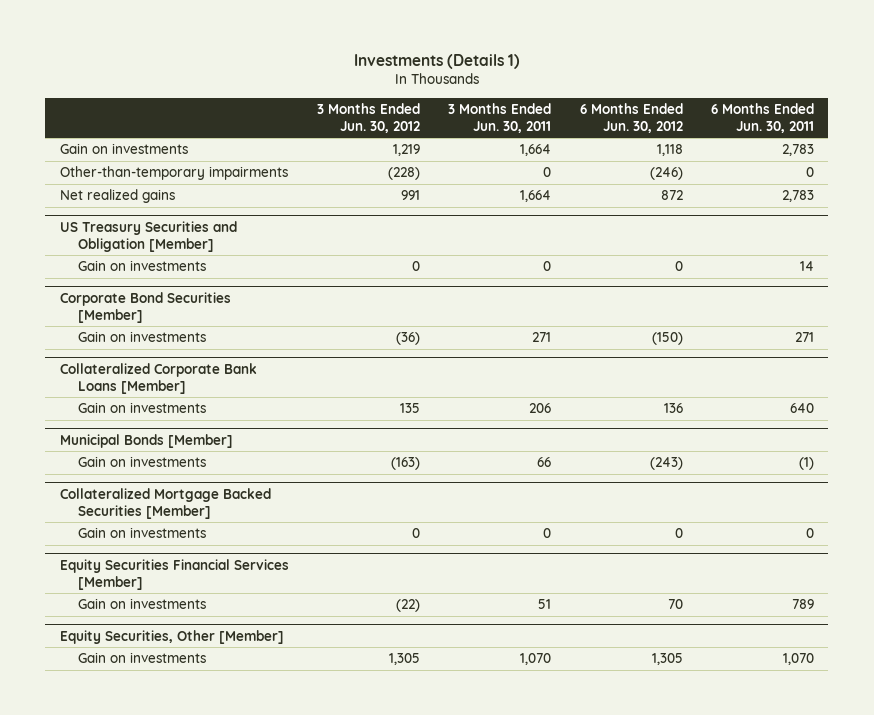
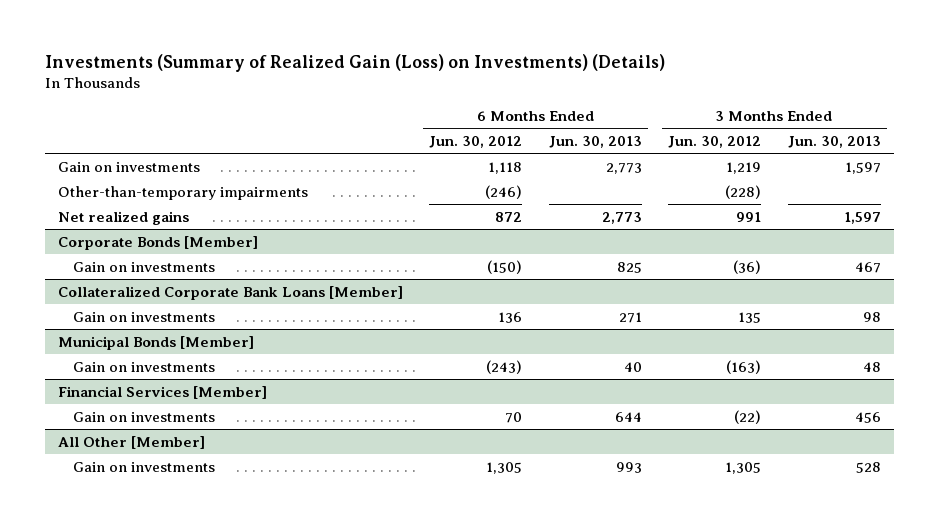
- Investments (Details 1)
+ Investments (Summary of Realized Gain (Loss) on Investments) (Details)
- | 3 Months Ended Jun. 30, 2012 | 3 Months Ended Jun. 30, 2011 | 6 Months Ended Jun. 30, 2012 | 6 Months Ended Jun. 30, 2011
+ | 6 Months Ended Jun. 30, 2012 | 6 Months Ended Jun. 30, 2013 | 3 Months Ended Jun. 30, 2012 | 3 Months Ended Jun. 30, 2013
- US Treasury Securities and Obligation [Member]
- Gain on investments | 0 | 0 | 0 | 14
- Corporate Bond Securities [Member]
+ Corporate Bonds [Member]
- Collateralized Mortgage Backed Securities [Member]
- Gain on investments | 0 | 0 | 0 | 0
- Equity Securities Financial Services [Member]
+ Financial Services [Member]
- Equity Securities, Other [Member]
+ All Other [Member]

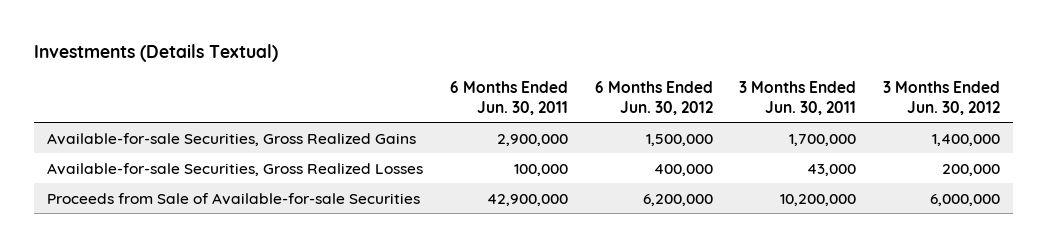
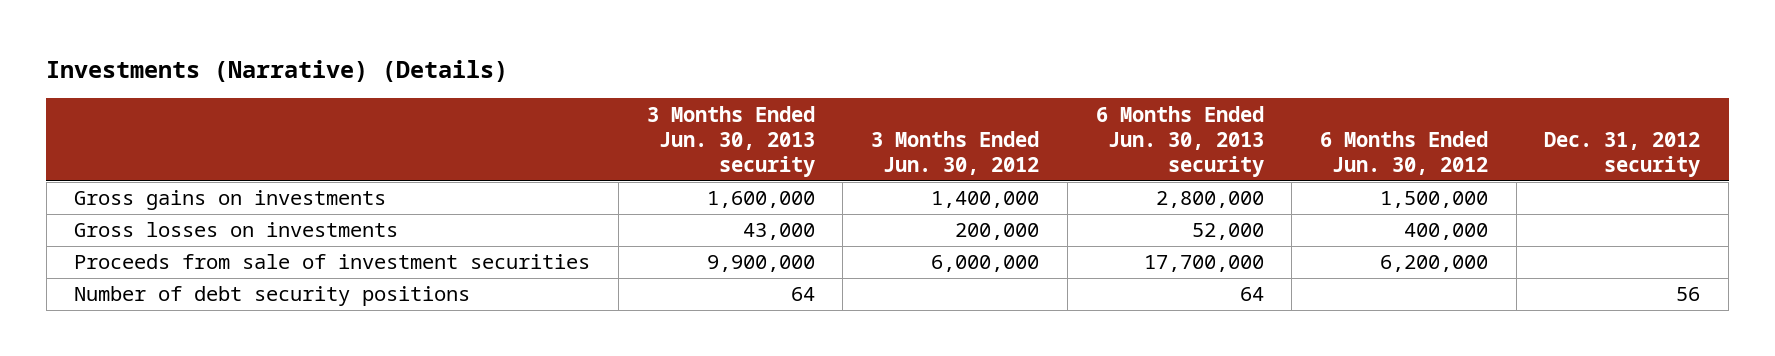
- Investments (Details Textual)
+ Investments (Narrative) (Details)
- | 6 Months Ended Jun. 30, 2011 | 6 Months Ended Jun. 30, 2012 | 3 Months Ended Jun. 30, 2011 | 3 Months Ended Jun. 30, 2012
+ | 3 Months Ended Jun. 30, 2013 security | 3 Months Ended Jun. 30, 2012 | 6 Months Ended Jun. 30, 2013 security | 6 Months Ended Jun. 30, 2012 | Dec. 31, 2012 security
- Available-for-sale Securities, Gross Realized Gains | 2,900,000 | 1,500,000 | 1,700,000 | 1,400,000
- Available-for-sale Securities, Gross Realized Losses | 100,000 | 400,000 | 43,000 | 200,000
- Proceeds from Sale of Available-for-sale Securities | 42,900,000 | 6,200,000 | 10,200,000 | 6,000,000
+ Gross gains on investments | 1,600,000 | 1,400,000 | 2,800,000 | 1,500,000 |
+ Gross losses on investments | 43,000 | 200,000 | 52,000 | 400,000 |
+ Proceeds from sale of investment securities | 9,900,000 | 6,000,000 | 17,700,000 | 6,200,000 |
+ Number of debt security positions | 64 | | 64 | | 56

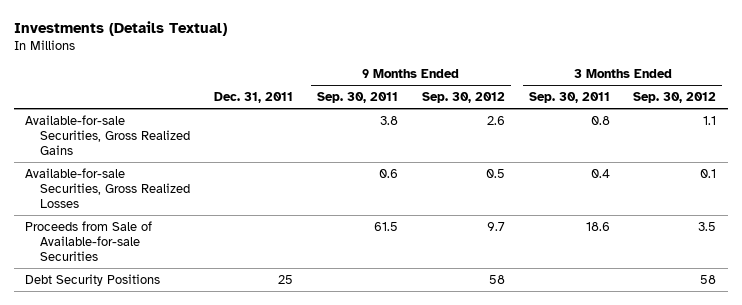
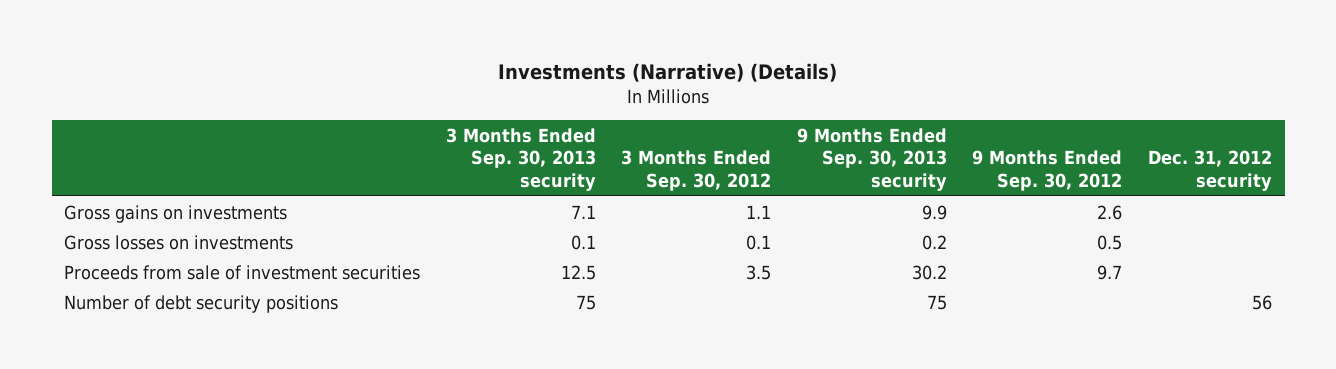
- Investments (Details Textual)
+ Investments (Narrative) (Details)
- | Dec. 31, 2011 | 9 Months Ended Sep. 30, 2011 | 9 Months Ended Sep. 30, 2012 | 3 Months Ended Sep. 30, 2011 | 3 Months Ended Sep. 30, 2012
+ | 3 Months Ended Sep. 30, 2013 security | 3 Months Ended Sep. 30, 2012 | 9 Months Ended Sep. 30, 2013 security | 9 Months Ended Sep. 30, 2012 | Dec. 31, 2012 security
- Available-for-sale Securities, Gross Realized Gains | | 3.8 | 2.6 | 0.8 | 1.1
- Available-for-sale Securities, Gross Realized Losses | | 0.6 | 0.5 | 0.4 | 0.1
- Proceeds from Sale of Available-for-sale Securities | | 61.5 | 9.7 | 18.6 | 3.5
- Debt Security Positions | 25 | | 58 | | 58
+ Gross gains on investments | 7.1 | 1.1 | 9.9 | 2.6 |
+ Gross losses on investments | 0.1 | 0.1 | 0.2 | 0.5 |
+ Proceeds from sale of investment securities | 12.5 | 3.5 | 30.2 | 9.7 |
+ Number of debt security positions | 75 | | 75 | | 56

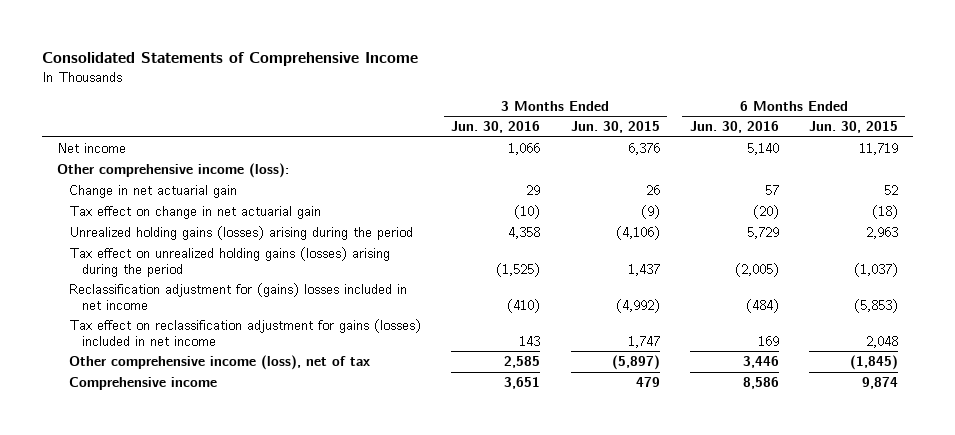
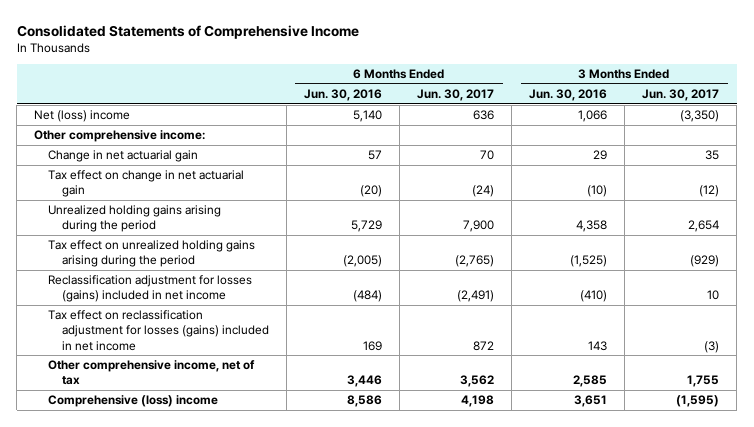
- | 3 Months Ended Jun. 30, 2016 | 3 Months Ended Jun. 30, 2015 | 6 Months Ended Jun. 30, 2016 | 6 Months Ended Jun. 30, 2015
+ | 6 Months Ended Jun. 30, 2016 | 6 Months Ended Jun. 30, 2017 | 3 Months Ended Jun. 30, 2016 | 3 Months Ended Jun. 30, 2017
- Net income | 1,066 | 6,376 | 5,140 | 11,719
- Other comprehensive income (loss):
+ Net (loss) income | 5,140 | 636 | 1,066 | (3,350)
+ Other comprehensive income:
- Unrealized holding gains (losses) arising during the period | 4,358 | (4,106) | 5,729 | 2,963
- Tax effect on unrealized holding gains (losses) arising during the period | (1,525) | 1,437 | (2,005) | (1,037)
- Reclassification adjustment for (gains) losses included in net income | (410) | (4,992) | (484) | (5,853)
- Tax effect on reclassification adjustment for gains (losses) included in net income | 143 | 1,747 | 169 | 2,048
- Other comprehensive income (loss), net of tax | 2,585 | (5,897) | 3,446 | (1,845)
- Comprehensive income | 3,651 | 479 | 8,586 | 9,874
+ Unrealized holding gains arising during the period | 5,729 | 7,900 | 4,358 | 2,654
+ Tax effect on unrealized holding gains arising during the period | (2,005) | (2,765) | (1,525) | (929)
+ Reclassification adjustment for losses (gains) included in net income | (484) | (2,491) | (410) | 10
+ Tax effect on reclassification adjustment for losses (gains) included in net income | 169 | 872 | 143 | (3)
+ Other comprehensive income, net of tax | 3,446 | 3,562 | 2,585 | 1,755
+ Comprehensive (loss) income | 8,586 | 4,198 | 3,651 | (1,595)

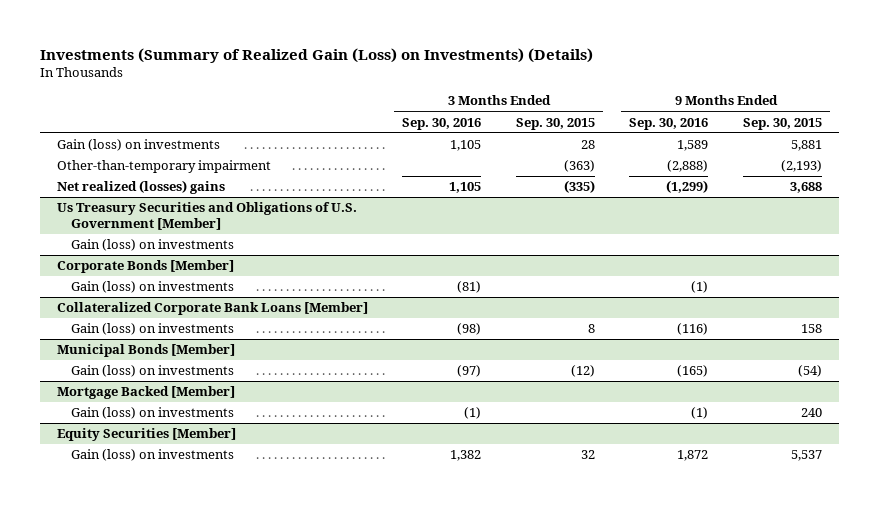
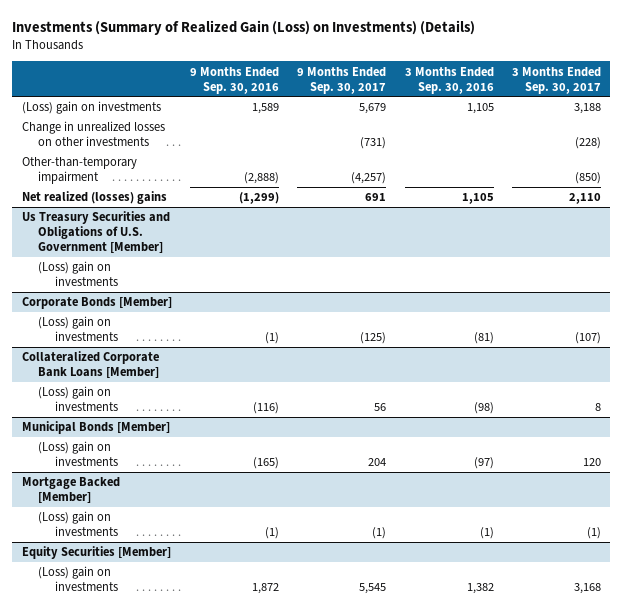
- | 3 Months Ended Sep. 30, 2016 | 3 Months Ended Sep. 30, 2015 | 9 Months Ended Sep. 30, 2016 | 9 Months Ended Sep. 30, 2015
+ | 9 Months Ended Sep. 30, 2016 | 9 Months Ended Sep. 30, 2017 | 3 Months Ended Sep. 30, 2016 | 3 Months Ended Sep. 30, 2017
- Gain (loss) on investments | 1,105 | 28 | 1,589 | 5,881
+ (Loss) gain on investments | 1,589 | 5,679 | 1,105 | 3,188
+ Change in unrealized losses on other investments | | (731) | | (228)
@ Us Treasury Securities and Obligations of U.S. Government [Member]
- Gain (loss) on investments
+ (Loss) gain on investments
@ Corporate Bonds [Member]
- Gain (loss) on investments | (81) | | (1) |
+ (Loss) gain on investments | (1) | (125) | (81) | (107)
@ Collateralized Corporate Bank Loans [Member]
- Gain (loss) on investments | (98) | 8 | (116) | 158
+ (Loss) gain on investments | (116) | 56 | (98) | 8
@ Municipal Bonds [Member]
- Gain (loss) on investments | (97) | (12) | (165) | (54)
+ (Loss) gain on investments | (165) | 204 | (97) | 120
@ Mortgage Backed [Member]
- Gain (loss) on investments | (1) | | (1) | 240
+ (Loss) gain on investments | (1) | (1) | (1) | (1)
@ Equity Securities [Member]
- Gain (loss) on investments | 1,382 | 32 | 1,872 | 5,537
+ (Loss) gain on investments | 1,872 | 5,545 | 1,382 | 3,168

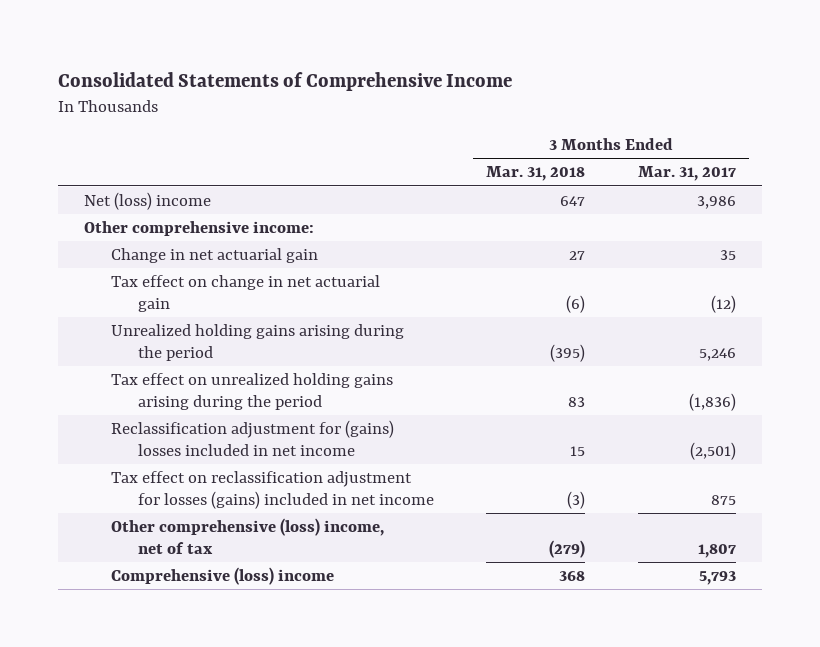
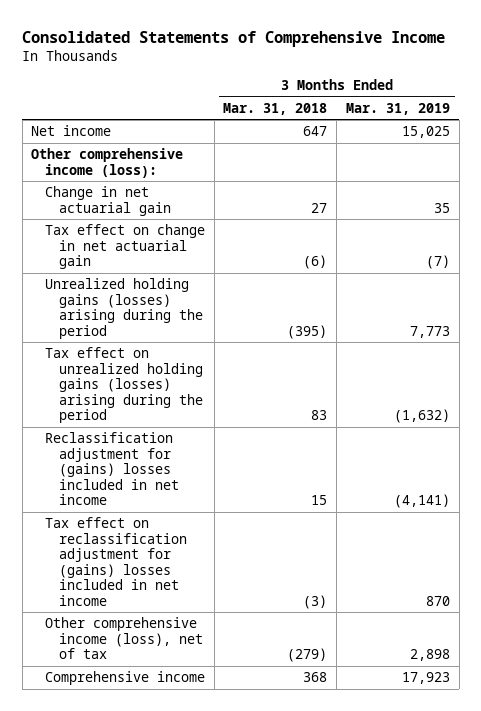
- | 3 Months Ended Mar. 31, 2018 | 3 Months Ended Mar. 31, 2017
+ | 3 Months Ended Mar. 31, 2018 | 3 Months Ended Mar. 31, 2019
- Net (loss) income | 647 | 3,986
- Other comprehensive income:
+ Net income | 647 | 15,025
+ Other comprehensive income (loss):
- Unrealized holding gains arising during the period | (395) | 5,246
- Tax effect on unrealized holding gains arising during the period | 83 | (1,836)
+ Unrealized holding gains (losses) arising during the period | (395) | 7,773
+ Tax effect on unrealized holding gains (losses) arising during the period | 83 | (1,632)
- Tax effect on reclassification adjustment for losses (gains) included in net income | (3) | 875
- Other comprehensive (loss) income, net of tax | (279) | 1,807
- Comprehensive (loss) income | 368 | 5,793
+ Tax effect on reclassification adjustment for (gains) losses included in net income | (3) | 870
+ Other comprehensive income (loss), net of tax | (279) | 2,898
+ Comprehensive income | 368 | 17,923

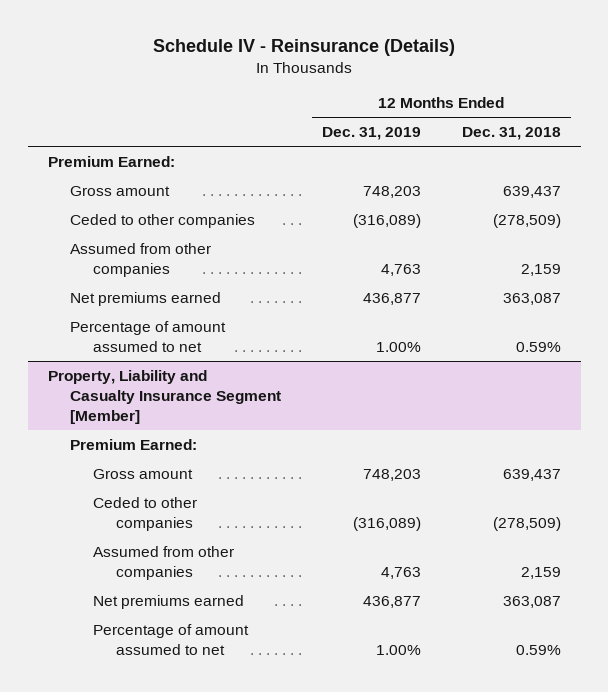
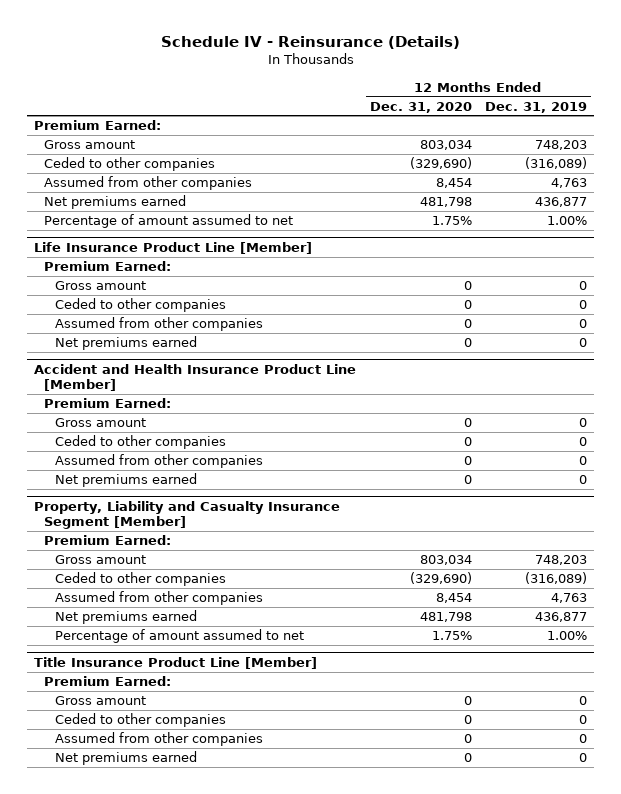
- | 12 Months Ended Dec. 31, 2019 | 12 Months Ended Dec. 31, 2018
+ | 12 Months Ended Dec. 31, 2020 | 12 Months Ended Dec. 31, 2019
+ Life Insurance Product Line [Member]
+ Premium Earned:
+ Gross amount | 0 | 0
+ Ceded to other companies | 0 | 0
+ Assumed from other companies | 0 | 0
+ Net premiums earned | 0 | 0
+ Accident and Health Insurance Product Line [Member]
+ Premium Earned:
+ Gross amount | 0 | 0
+ Ceded to other companies | 0 | 0
+ Assumed from other companies | 0 | 0
+ Net premiums earned | 0 | 0
+ Title Insurance Product Line [Member]
+ Premium Earned:
+ Gross amount | 0 | 0
+ Ceded to other companies | 0 | 0
+ Assumed from other companies | 0 | 0
+ Net premiums earned | 0 | 0

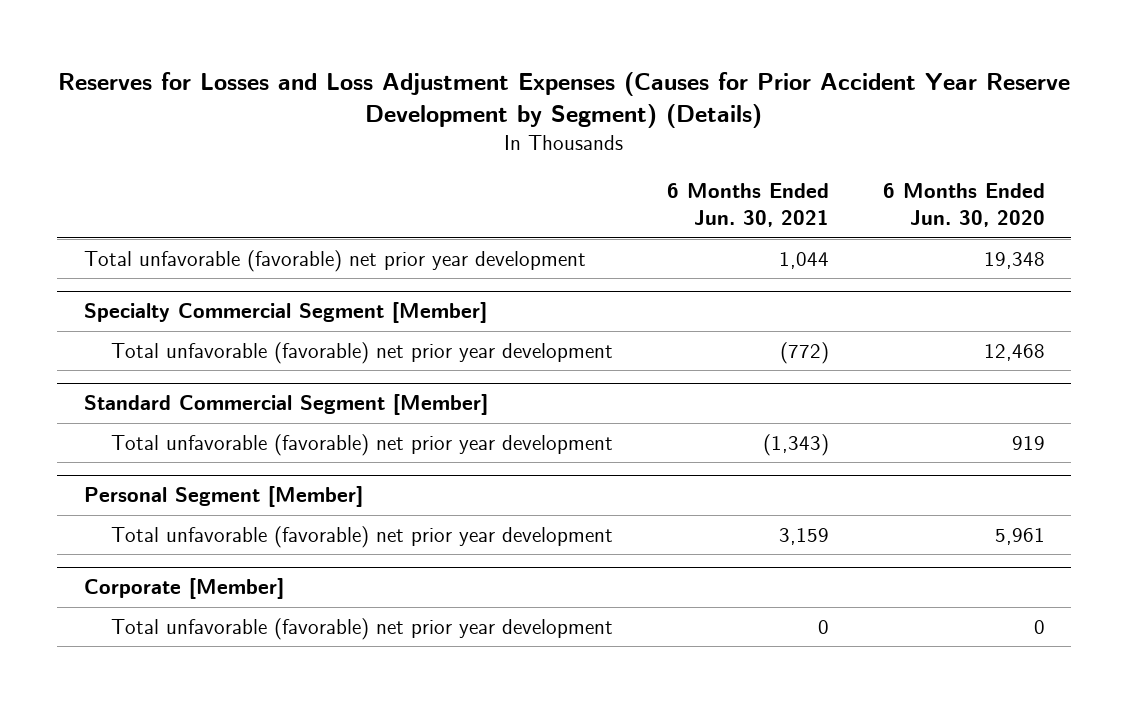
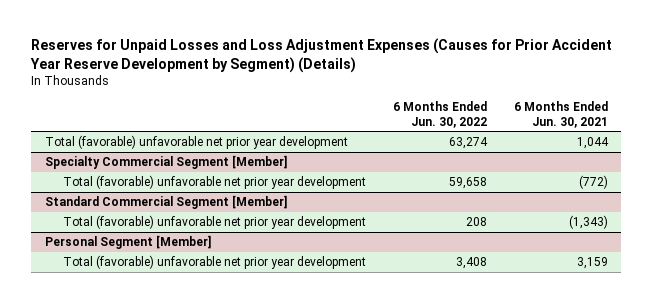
- Reserves for Losses and Loss Adjustment Expenses (Causes for Prior Accident Year Reserve Development by Segment) (Details)
+ Reserves for Unpaid Losses and Loss Adjustment Expenses (Causes for Prior Accident Year Reserve Development by Segment) (Details)
- | 6 Months Ended Jun. 30, 2021 | 6 Months Ended Jun. 30, 2020
+ | 6 Months Ended Jun. 30, 2022 | 6 Months Ended Jun. 30, 2021
- Total unfavorable (favorable) net prior year development | 1,044 | 19,348
+ Total (favorable) unfavorable net prior year development | 63,274 | 1,044
@ Specialty Commercial Segment [Member]
- Total unfavorable (favorable) net prior year development | (772) | 12,468
+ Total (favorable) unfavorable net prior year development | 59,658 | (772)
@ Standard Commercial Segment [Member]
- Total unfavorable (favorable) net prior year development | (1,343) | 919
+ Total (favorable) unfavorable net prior year development | 208 | (1,343)
@ Personal Segment [Member]
- Total unfavorable (favorable) net prior year development | 3,159 | 5,961
- Corporate [Member]
- Total unfavorable (favorable) net prior year development | 0 | 0
@ Personal Segment [Member]
+ Total (favorable) unfavorable net prior year development | 3,408 | 3,159

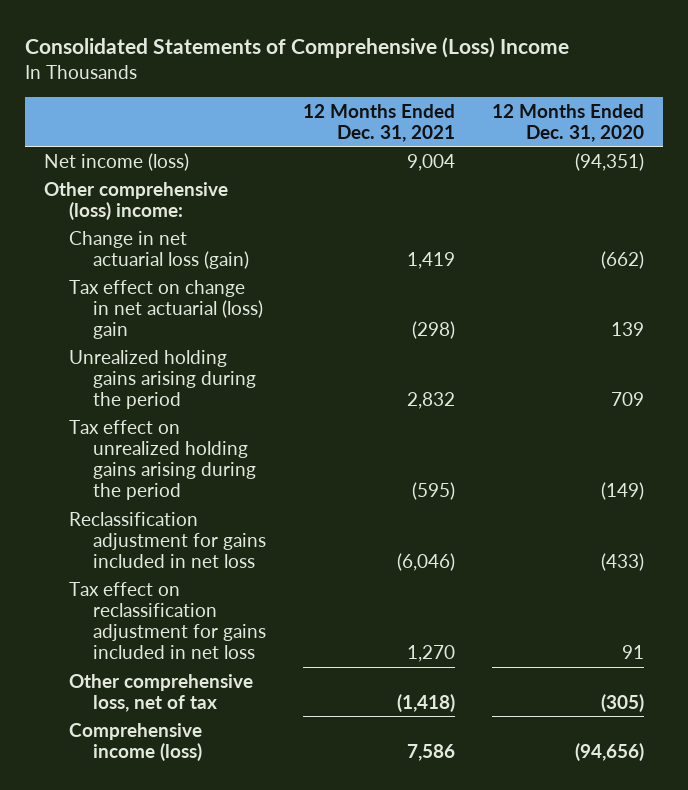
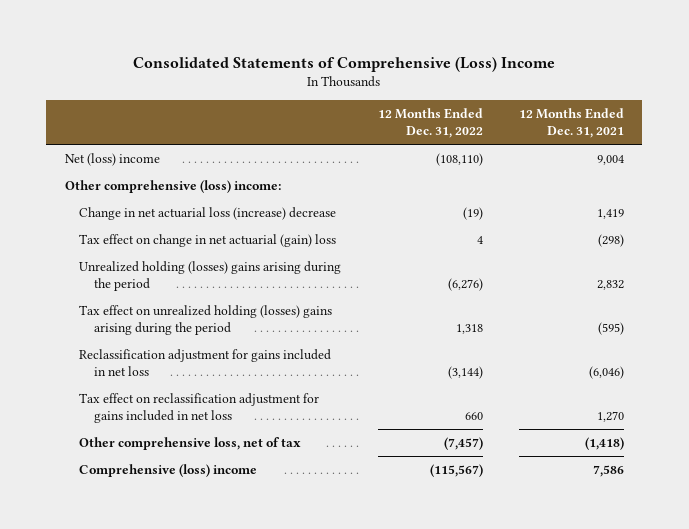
- | 12 Months Ended Dec. 31, 2021 | 12 Months Ended Dec. 31, 2020
+ | 12 Months Ended Dec. 31, 2022 | 12 Months Ended Dec. 31, 2021
- Net income (loss) | 9,004 | (94,351)
+ Net (loss) income | (108,110) | 9,004
- Change in net actuarial loss (gain) | 1,419 | (662)
- Tax effect on change in net actuarial (loss) gain | (298) | 139
- Unrealized holding gains arising during the period | 2,832 | 709
- Tax effect on unrealized holding gains arising during the period | (595) | (149)
+ Change in net actuarial loss (increase) decrease | (19) | 1,419
+ Tax effect on change in net actuarial (gain) loss | 4 | (298)
+ Unrealized holding (losses) gains arising during the period | (6,276) | 2,832
+ Tax effect on unrealized holding (losses) gains arising during the period | 1,318 | (595)
- Comprehensive income (loss) | 7,586 | (94,656)
+ Comprehensive (loss) income | (115,567) | 7,586

